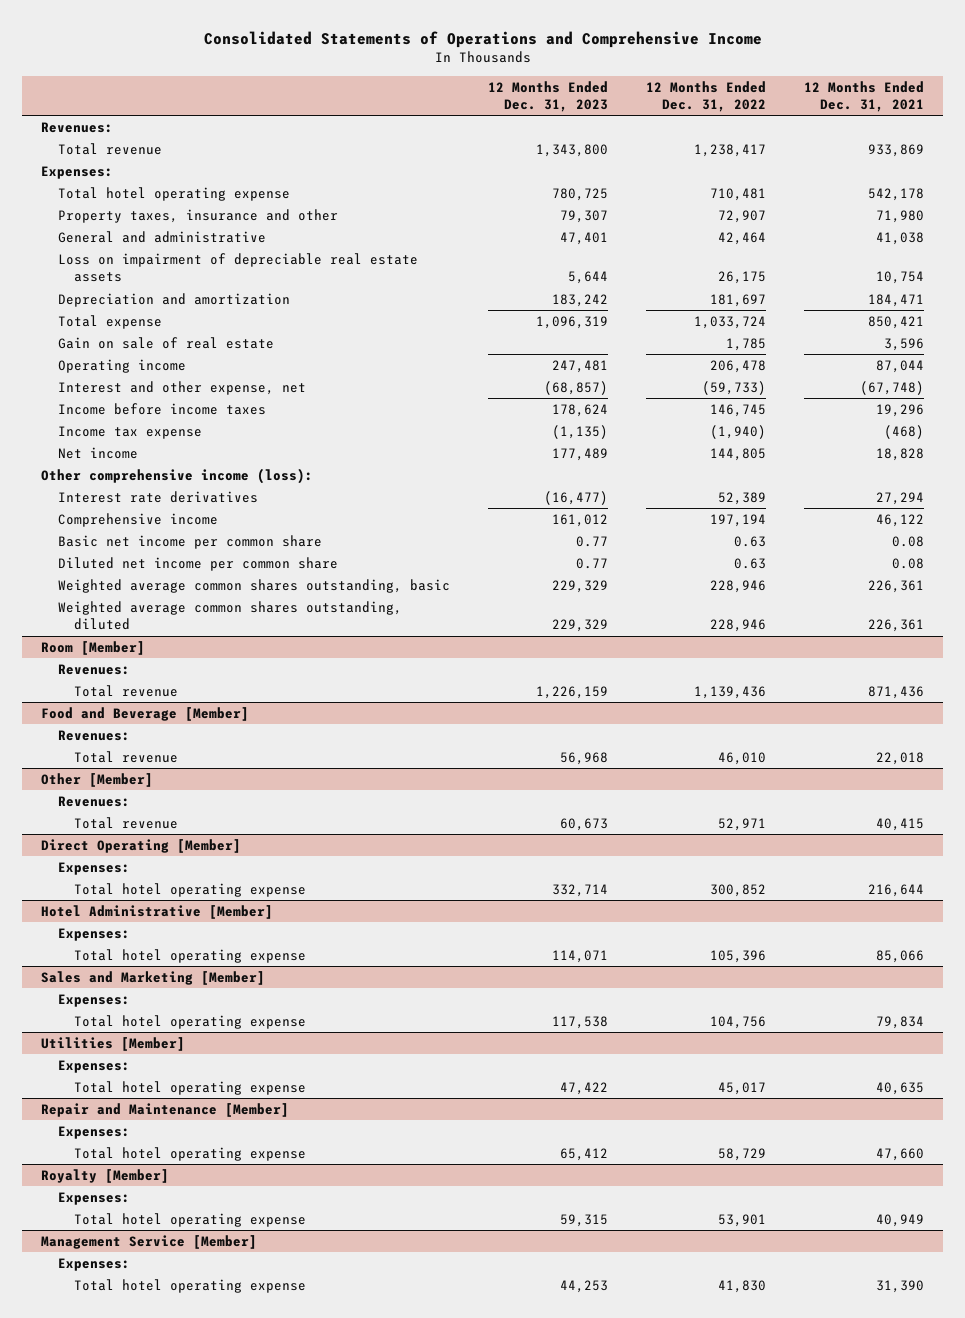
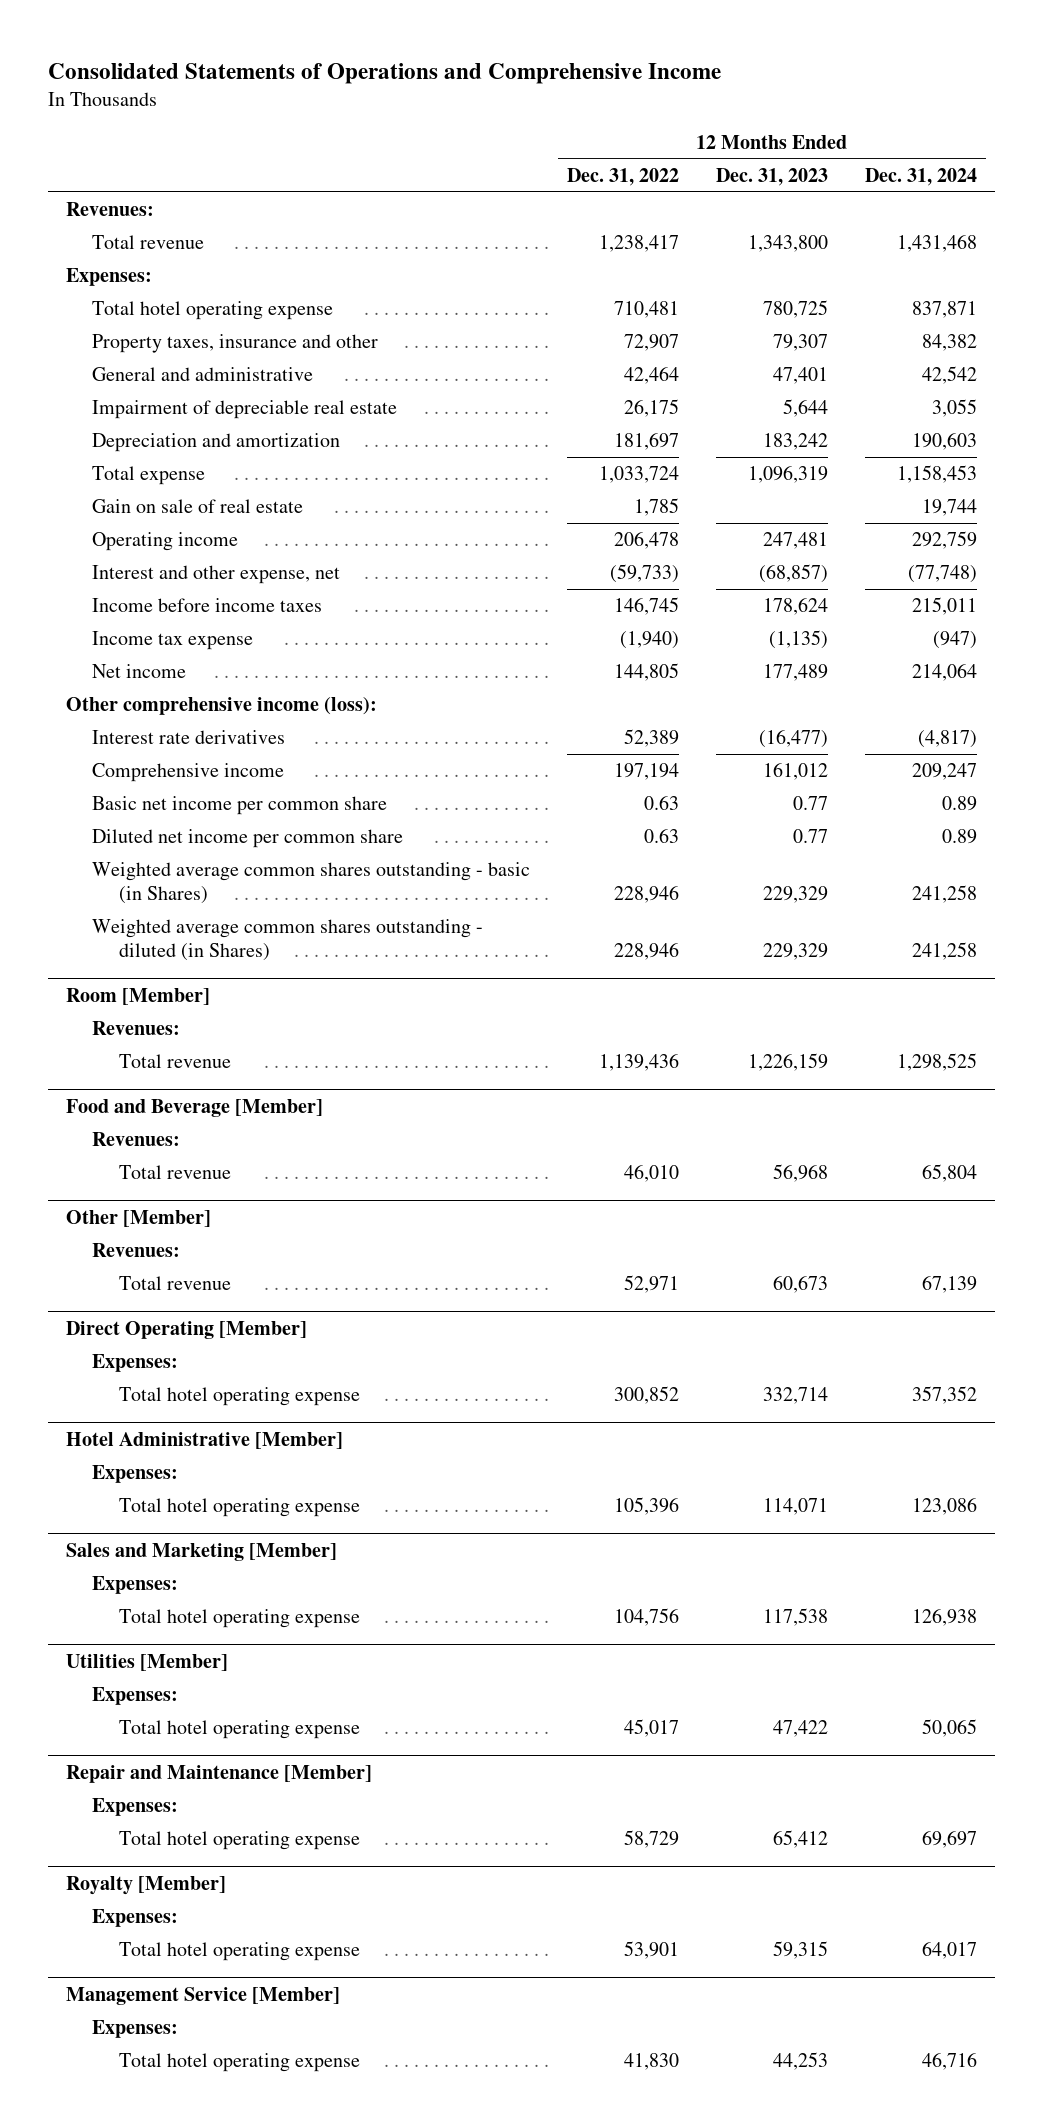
- | 12 Months Ended Dec. 31, 2023 | 12 Months Ended Dec. 31, 2022 | 12 Months Ended Dec. 31, 2021
+ | 12 Months Ended Dec. 31, 2022 | 12 Months Ended Dec. 31, 2023 | 12 Months Ended Dec. 31, 2024
- Loss on impairment of depreciable real estate assets | 5,644 | 26,175 | 10,754
+ Impairment of depreciable real estate | 26,175 | 5,644 | 3,055
- Weighted average common shares outstanding, basic | 229,329 | 228,946 | 226,361
- Weighted average common shares outstanding, diluted | 229,329 | 228,946 | 226,361
+ Weighted average common shares outstanding - basic (in Shares) | 228,946 | 229,329 | 241,258
+ Weighted average common shares outstanding - diluted (in Shares) | 228,946 | 229,329 | 241,258

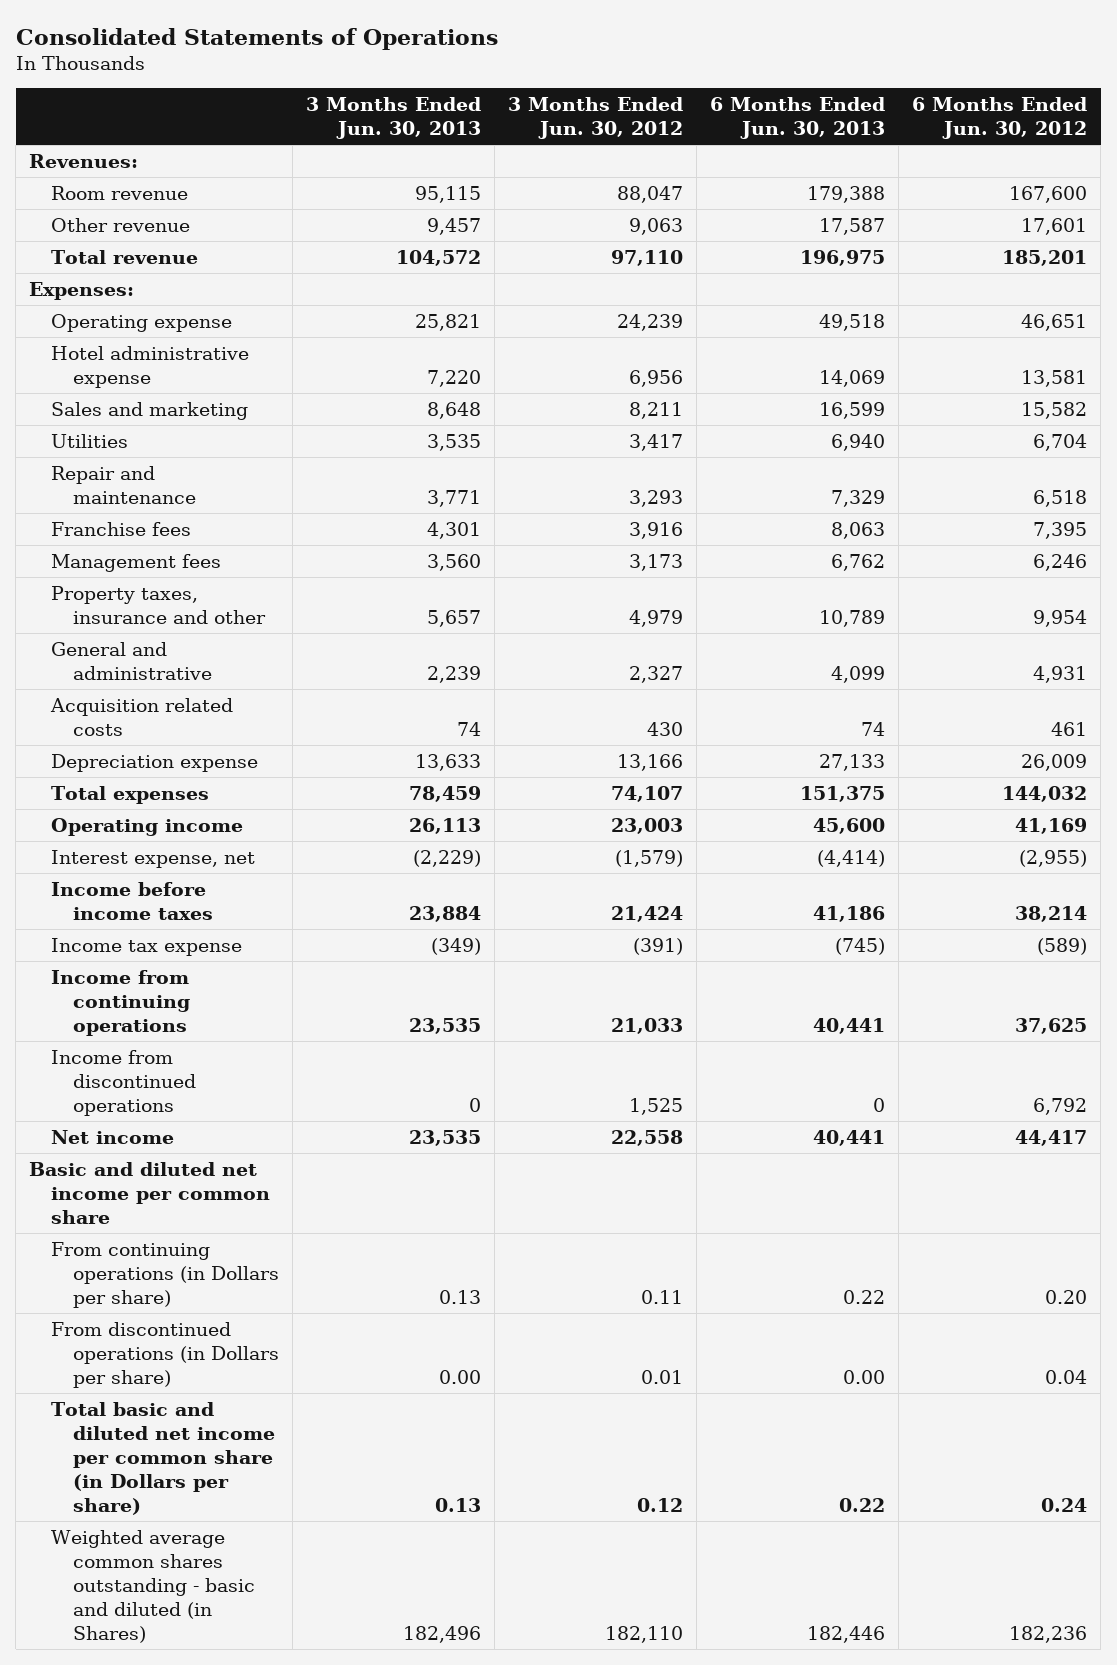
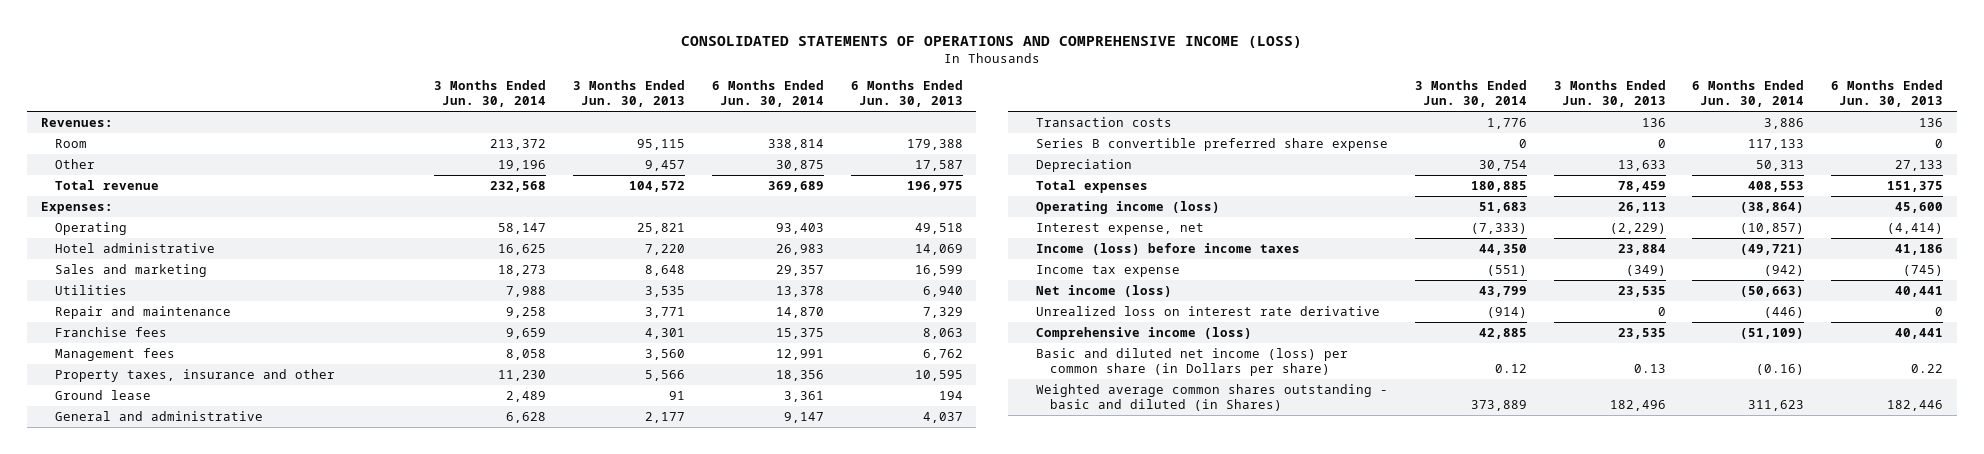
- Consolidated Statements of Operations
+ CONSOLIDATED STATEMENTS OF OPERATIONS AND COMPREHENSIVE INCOME (LOSS)
- | 3 Months Ended Jun. 30, 2013 | 3 Months Ended Jun. 30, 2012 | 6 Months Ended Jun. 30, 2013 | 6 Months Ended Jun. 30, 2012
+ | 3 Months Ended Jun. 30, 2014 | 3 Months Ended Jun. 30, 2013 | 6 Months Ended Jun. 30, 2014 | 6 Months Ended Jun. 30, 2013
- Room revenue | 95,115 | 88,047 | 179,388 | 167,600
- Other revenue | 9,457 | 9,063 | 17,587 | 17,601
+ Room | 213,372 | 95,115 | 338,814 | 179,388
+ Other | 19,196 | 9,457 | 30,875 | 17,587
- Operating expense | 25,821 | 24,239 | 49,518 | 46,651
- Hotel administrative expense | 7,220 | 6,956 | 14,069 | 13,581
+ Operating | 58,147 | 25,821 | 93,403 | 49,518
+ Hotel administrative | 16,625 | 7,220 | 26,983 | 14,069
- Property taxes, insurance and other | 5,657 | 4,979 | 10,789 | 9,954
- General and administrative | 2,239 | 2,327 | 4,099 | 4,931
- Acquisition related costs | 74 | 430 | 74 | 461
- Depreciation expense | 13,633 | 13,166 | 27,133 | 26,009
+ Property taxes, insurance and other | 11,230 | 5,566 | 18,356 | 10,595
+ Ground lease | 2,489 | 91 | 3,361 | 194
+ General and administrative | 6,628 | 2,177 | 9,147 | 4,037
+ Transaction costs | 1,776 | 136 | 3,886 | 136
+ Series B convertible preferred share expense | 0 | 0 | 117,133 | 0
+ Depreciation | 30,754 | 13,633 | 50,313 | 27,133
- Operating income | 26,113 | 23,003 | 45,600 | 41,169
+ Operating income (loss) | 51,683 | 26,113 | (38,864) | 45,600
- Income before income taxes | 23,884 | 21,424 | 41,186 | 38,214
+ Income (loss) before income taxes | 44,350 | 23,884 | (49,721) | 41,186
- Income from continuing operations | 23,535 | 21,033 | 40,441 | 37,625
- Income from discontinued operations | 0 | 1,525 | 0 | 6,792
- Net income | 23,535 | 22,558 | 40,441 | 44,417
- Basic and diluted net income per common share
- From continuing operations (in Dollars per share) | 0.13 | 0.11 | 0.22 | 0.20
- From discontinued operations (in Dollars per share) | 0.00 | 0.01 | 0.00 | 0.04
- Total basic and diluted net income per common share (in Dollars per share) | 0.13 | 0.12 | 0.22 | 0.24
+ Net income (loss) | 43,799 | 23,535 | (50,663) | 40,441
+ Unrealized loss on interest rate derivative | (914) | 0 | (446) | 0
+ Comprehensive income (loss) | 42,885 | 23,535 | (51,109) | 40,441
+ Basic and diluted net income (loss) per common share (in Dollars per share) | 0.12 | 0.13 | (0.16) | 0.22

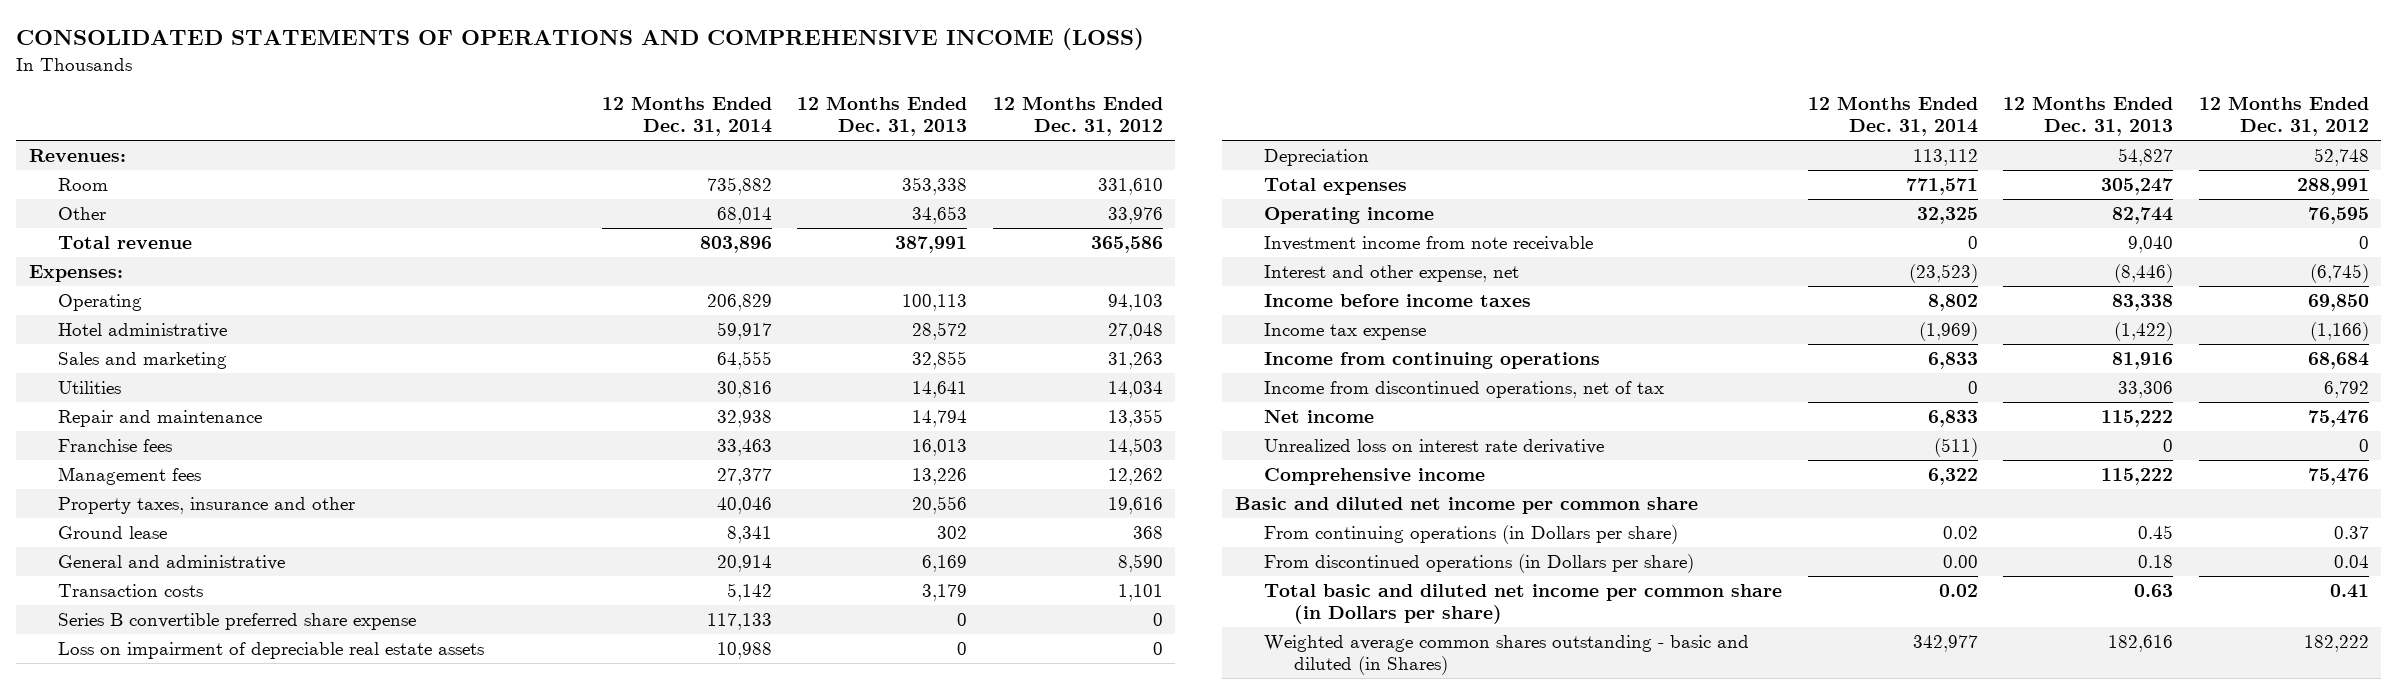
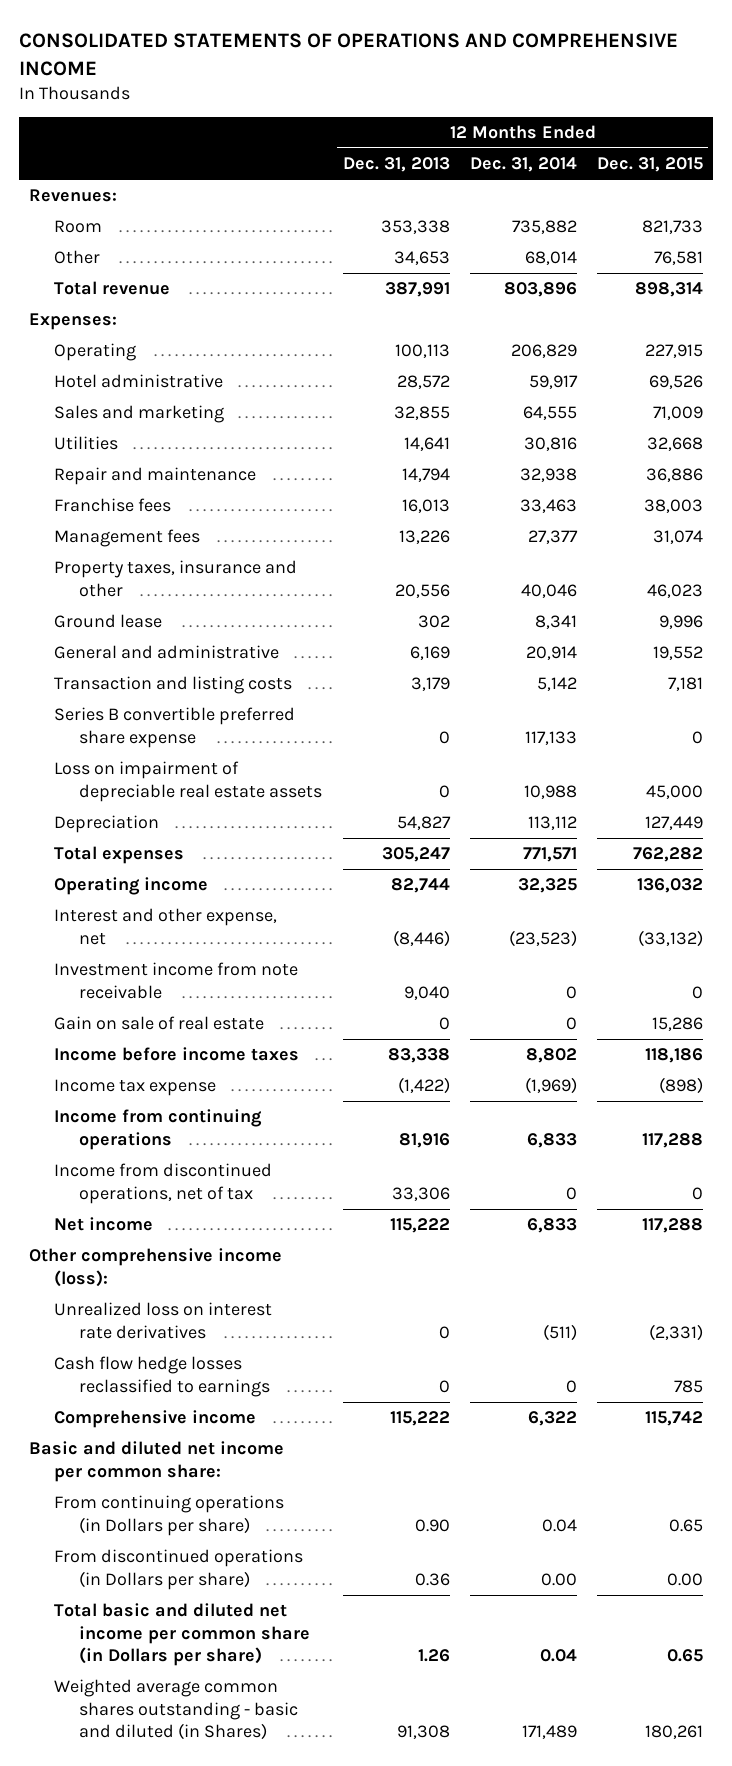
- CONSOLIDATED STATEMENTS OF OPERATIONS AND COMPREHENSIVE INCOME (LOSS)
+ CONSOLIDATED STATEMENTS OF OPERATIONS AND COMPREHENSIVE INCOME
- | 12 Months Ended Dec. 31, 2014 | 12 Months Ended Dec. 31, 2013 | 12 Months Ended Dec. 31, 2012
+ | 12 Months Ended Dec. 31, 2013 | 12 Months Ended Dec. 31, 2014 | 12 Months Ended Dec. 31, 2015
- Transaction costs | 5,142 | 3,179 | 1,101
+ Transaction and listing costs | 3,179 | 5,142 | 7,181
moved down: Investment income from note receivable | 9,040 | 0 | 0
+ Gain on sale of real estate | 0 | 0 | 15,286
- Unrealized loss on interest rate derivative | (511) | 0 | 0
+ Other comprehensive income (loss):
+ Unrealized loss on interest rate derivatives | 0 | (511) | (2,331)
+ Cash flow hedge losses reclassified to earnings | 0 | 0 | 785
- Basic and diluted net income per common share
- From continuing operations (in Dollars per share) | 0.02 | 0.45 | 0.37
- From discontinued operations (in Dollars per share) | 0.00 | 0.18 | 0.04
- Total basic and diluted net income per common share (in Dollars per share) | 0.02 | 0.63 | 0.41
- Weighted average common shares outstanding - basic and diluted (in Shares) | 342,977 | 182,616 | 182,222
+ Basic and diluted net income per common share:
+ From continuing operations (in Dollars per share) | 0.90 | 0.04 | 0.65
+ From discontinued operations (in Dollars per share) | 0.36 | 0.00 | 0.00
+ Total basic and diluted net income per common share (in Dollars per share) | 1.26 | 0.04 | 0.65
+ Weighted average common shares outstanding - basic and diluted (in Shares) | 91,308 | 171,489 | 180,261

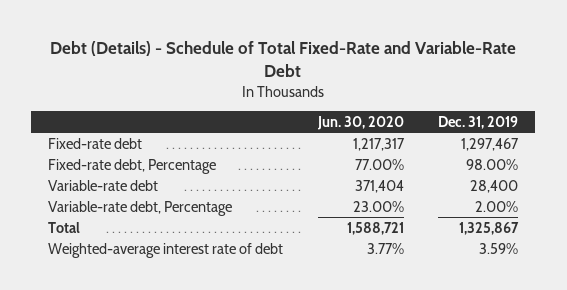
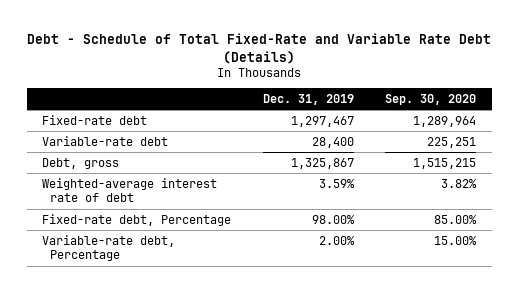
- Debt (Details) - Schedule of Total Fixed-Rate and Variable-Rate Debt
+ Debt - Schedule of Total Fixed-Rate and Variable Rate Debt (Details)
- | Jun. 30, 2020 | Dec. 31, 2019
+ | Dec. 31, 2019 | Sep. 30, 2020
- Total | 1,588,721 | 1,325,867
+ Debt, gross | 1,325,867 | 1,515,215
moved down: Fixed-rate debt, Percentage | 98.00% | 85.00%
moved down: Variable-rate debt, Percentage | 2.00% | 15.00%

